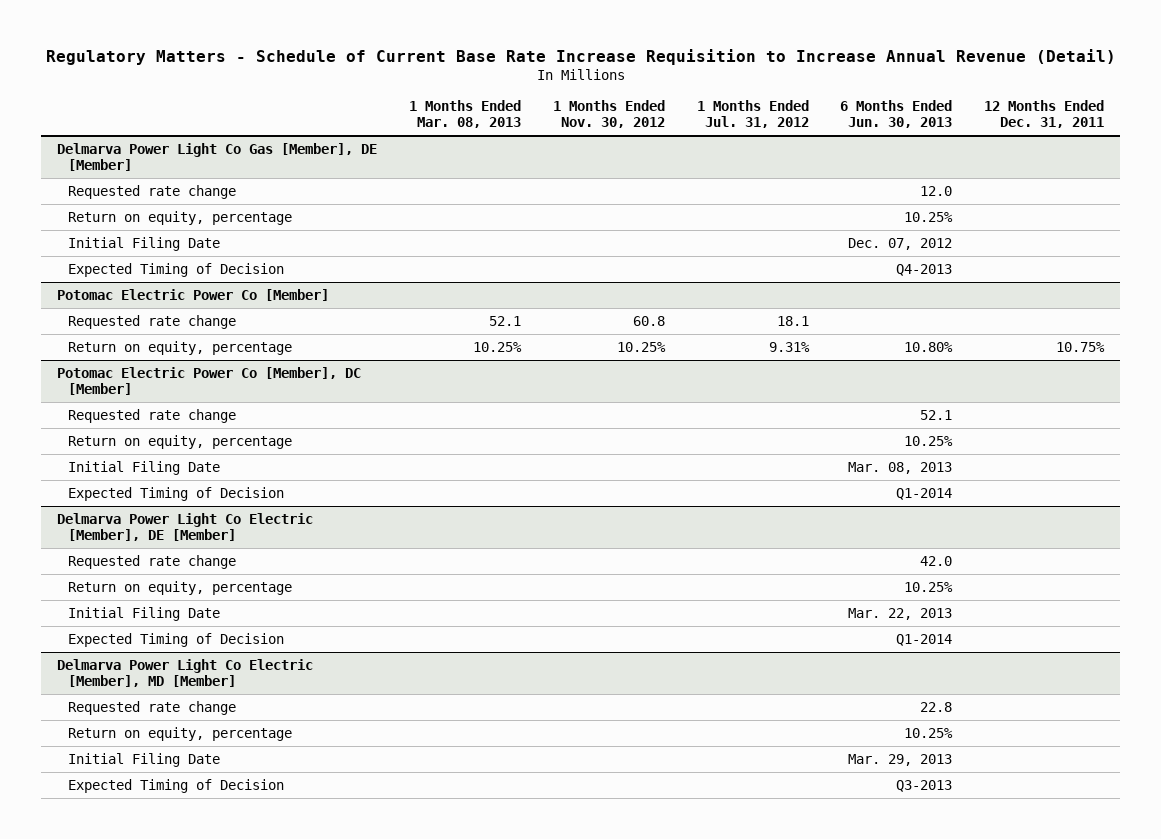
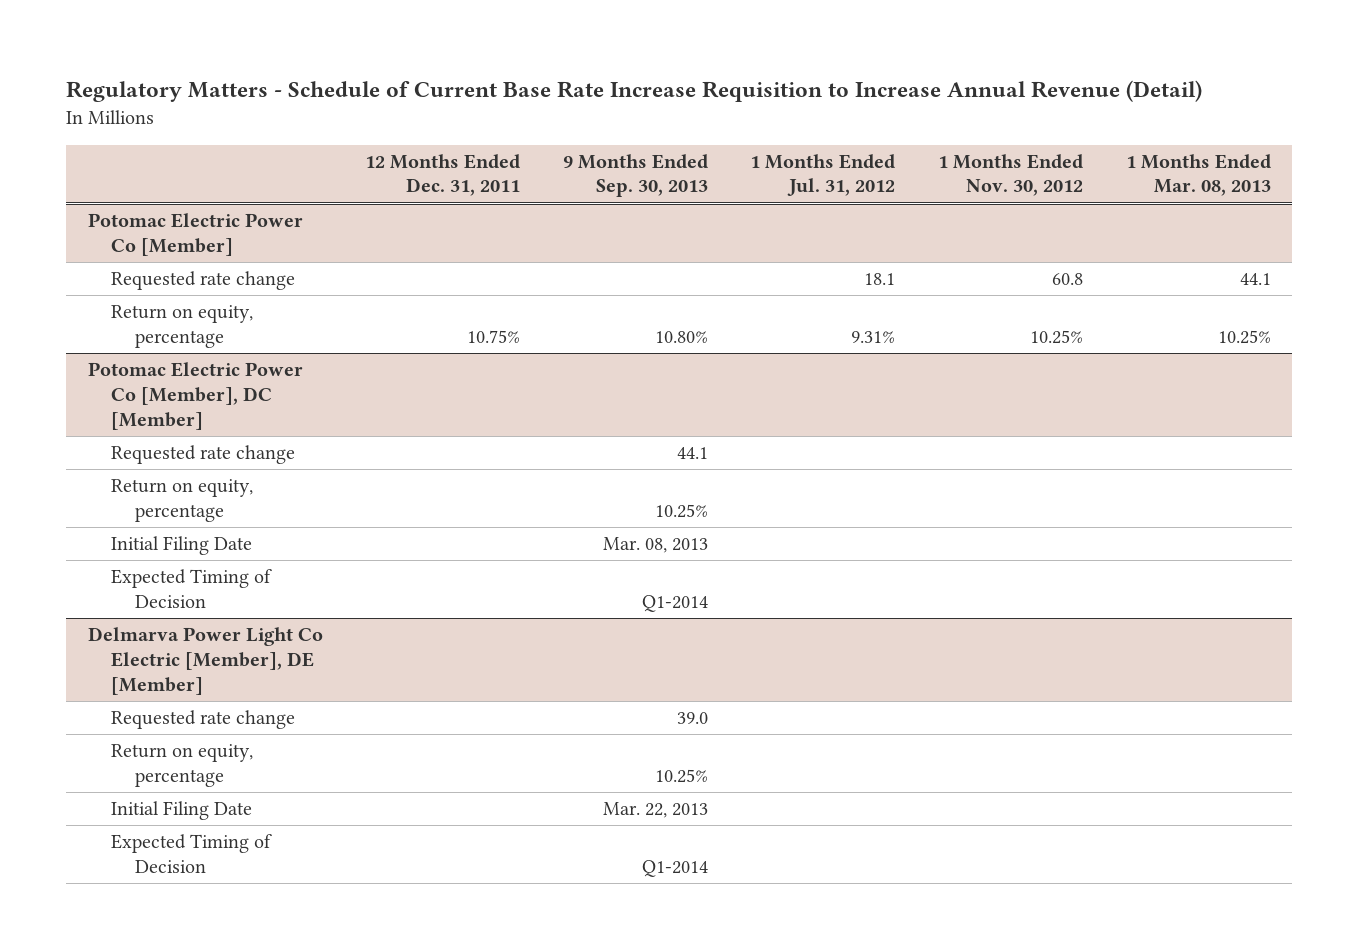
- | 1 Months Ended Mar. 08, 2013 | 1 Months Ended Nov. 30, 2012 | 1 Months Ended Jul. 31, 2012 | 6 Months Ended Jun. 30, 2013 | 12 Months Ended Dec. 31, 2011
+ | 12 Months Ended Dec. 31, 2011 | 9 Months Ended Sep. 30, 2013 | 1 Months Ended Jul. 31, 2012 | 1 Months Ended Nov. 30, 2012 | 1 Months Ended Mar. 08, 2013
- Delmarva Power Light Co Gas [Member], DE [Member]
- Requested rate change | | | | 12.0 |
- Return on equity, percentage | | | | 10.25% |
- Initial Filing Date | | | | Dec. 07, 2012 |
- Expected Timing of Decision | | | | Q4-2013 |
@ Potomac Electric Power Co [Member]
- Requested rate change | 52.1 | 60.8 | 18.1 | |
+ Requested rate change | | | 18.1 | 60.8 | 44.1
- Delmarva Power Light Co Electric [Member], MD [Member]
- Requested rate change | | | | 22.8 |
- Return on equity, percentage | | | | 10.25% |
- Initial Filing Date | | | | Mar. 29, 2013 |
- Expected Timing of Decision | | | | Q3-2013 |

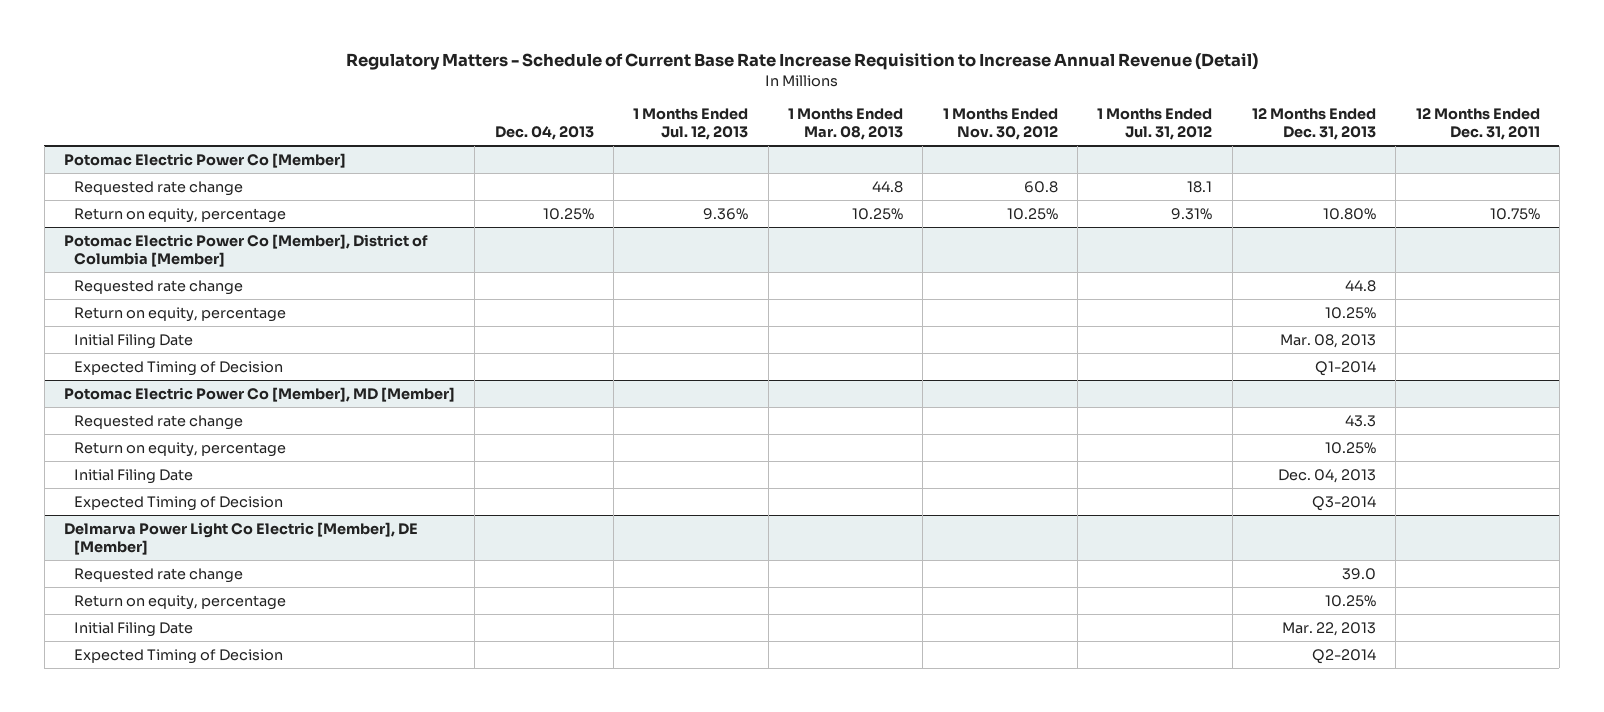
- | 12 Months Ended Dec. 31, 2011 | 9 Months Ended Sep. 30, 2013 | 1 Months Ended Jul. 31, 2012 | 1 Months Ended Nov. 30, 2012 | 1 Months Ended Mar. 08, 2013
+ | Dec. 04, 2013 | 1 Months Ended Jul. 12, 2013 | 1 Months Ended Mar. 08, 2013 | 1 Months Ended Nov. 30, 2012 | 1 Months Ended Jul. 31, 2012 | 12 Months Ended Dec. 31, 2013 | 12 Months Ended Dec. 31, 2011
@ Potomac Electric Power Co [Member]
- Requested rate change | | | 18.1 | 60.8 | 44.1
+ Requested rate change | | | 44.8 | 60.8 | 18.1 | |
- Potomac Electric Power Co [Member], DC [Member]
+ Potomac Electric Power Co [Member], District of Columbia [Member]
+ Requested rate change | | | | | | 44.8 |
+ Return on equity, percentage | | | | | | 10.25% |
+ Initial Filing Date | | | | | | Mar. 08, 2013 |
+ Expected Timing of Decision | | | | | | Q1-2014 |
+ Potomac Electric Power Co [Member], MD [Member]

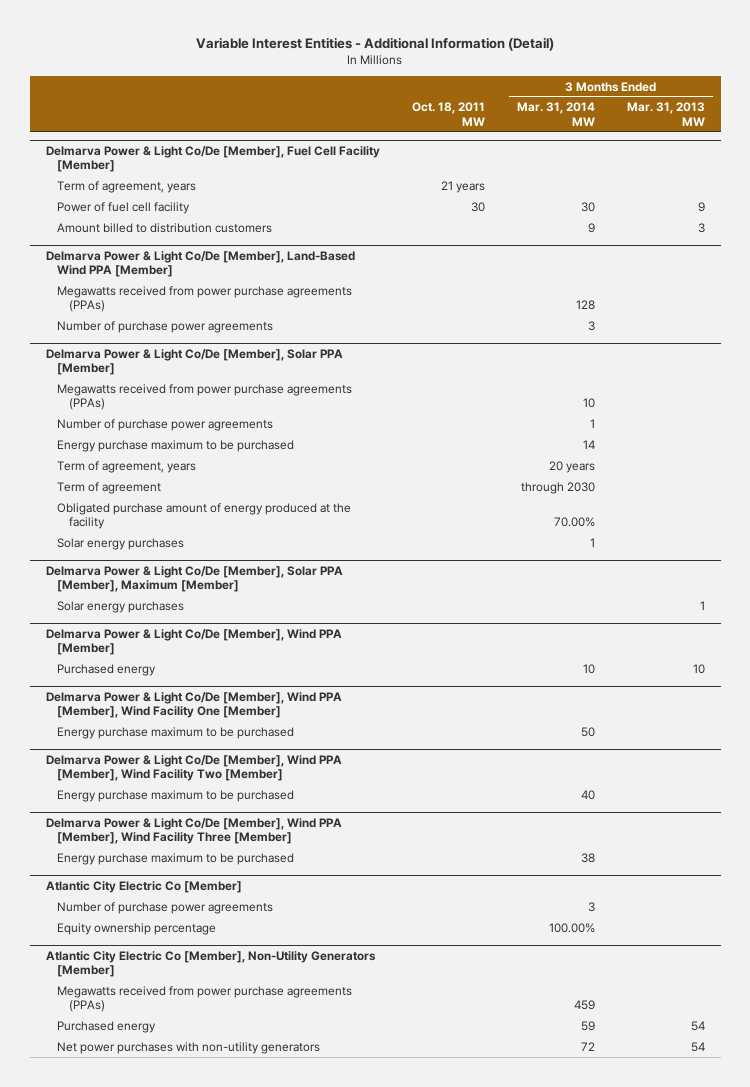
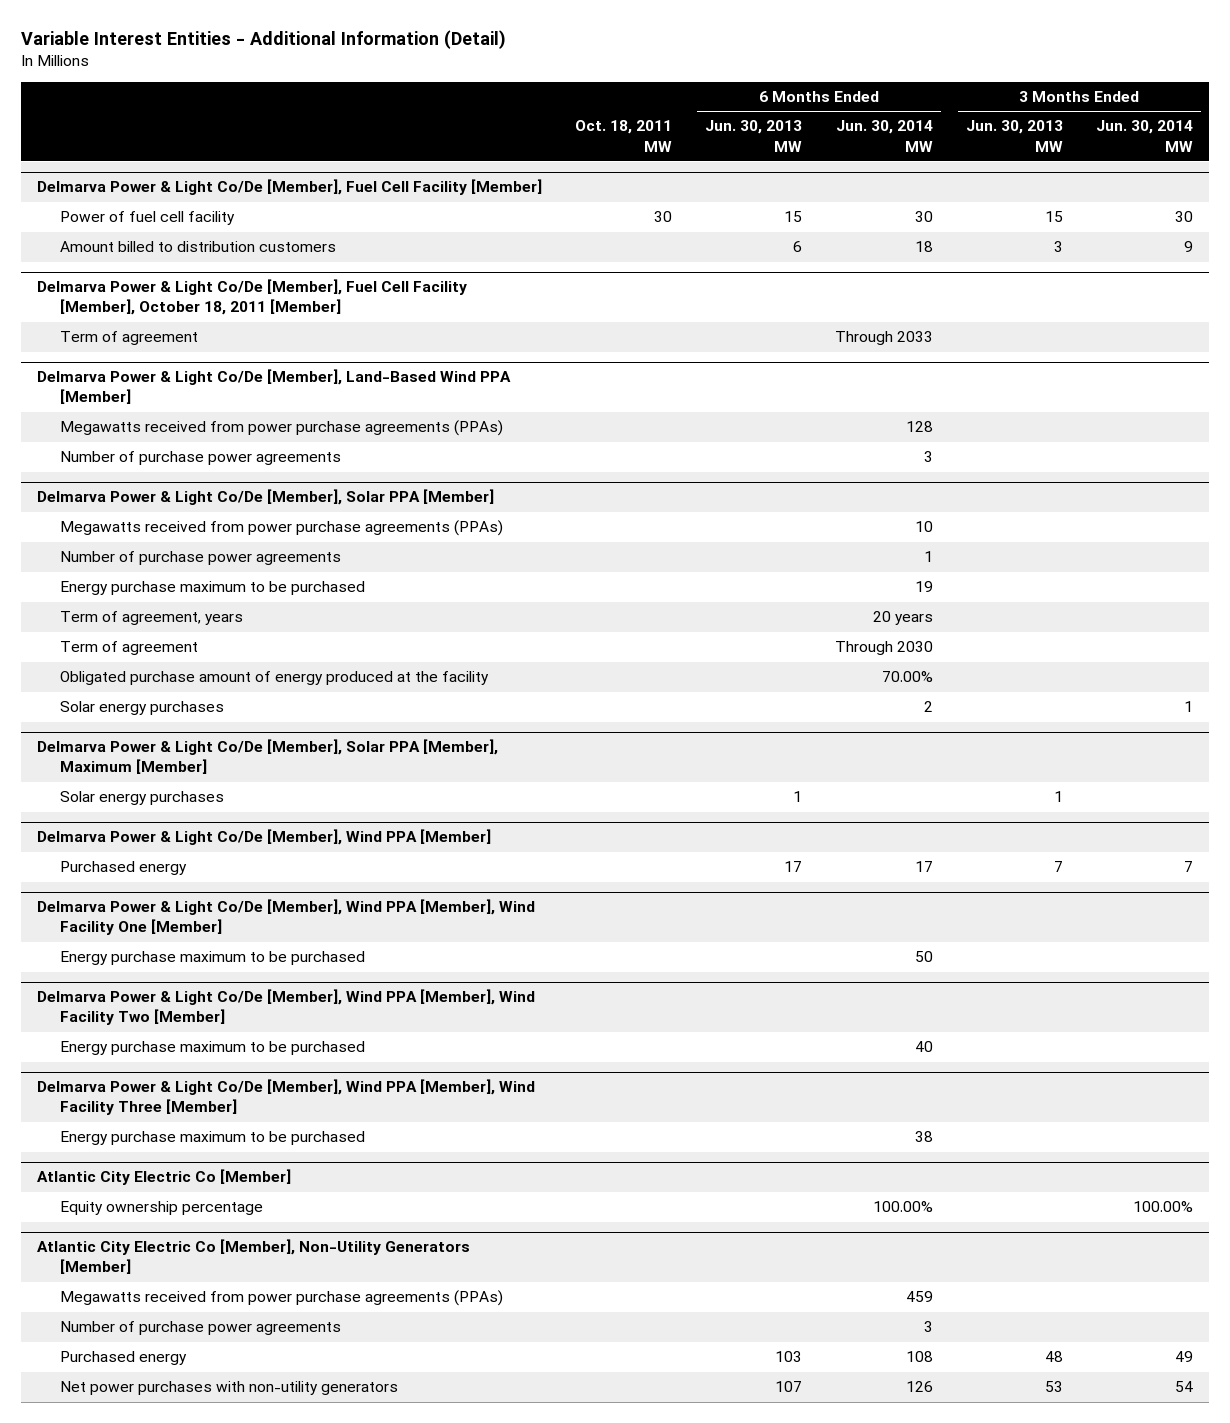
- | Oct. 18, 2011 MW | 3 Months Ended Mar. 31, 2014 MW | 3 Months Ended Mar. 31, 2013 MW
+ | Oct. 18, 2011 MW | 6 Months Ended Jun. 30, 2013 MW | 6 Months Ended Jun. 30, 2014 MW | 3 Months Ended Jun. 30, 2013 MW | 3 Months Ended Jun. 30, 2014 MW
@ Delmarva Power & Light Co/De [Member], Fuel Cell Facility [Member]
- Term of agreement, years | 21 years | |
+ Delmarva Power & Light Co/De [Member], Fuel Cell Facility [Member], October 18, 2011 [Member]
+ Term of agreement | | | Through 2033 | |
@ Atlantic City Electric Co [Member]
- Number of purchase power agreements | | 3 |
@ Atlantic City Electric Co [Member], Non-Utility Generators [Member]
+ Number of purchase power agreements | | | 3 | |

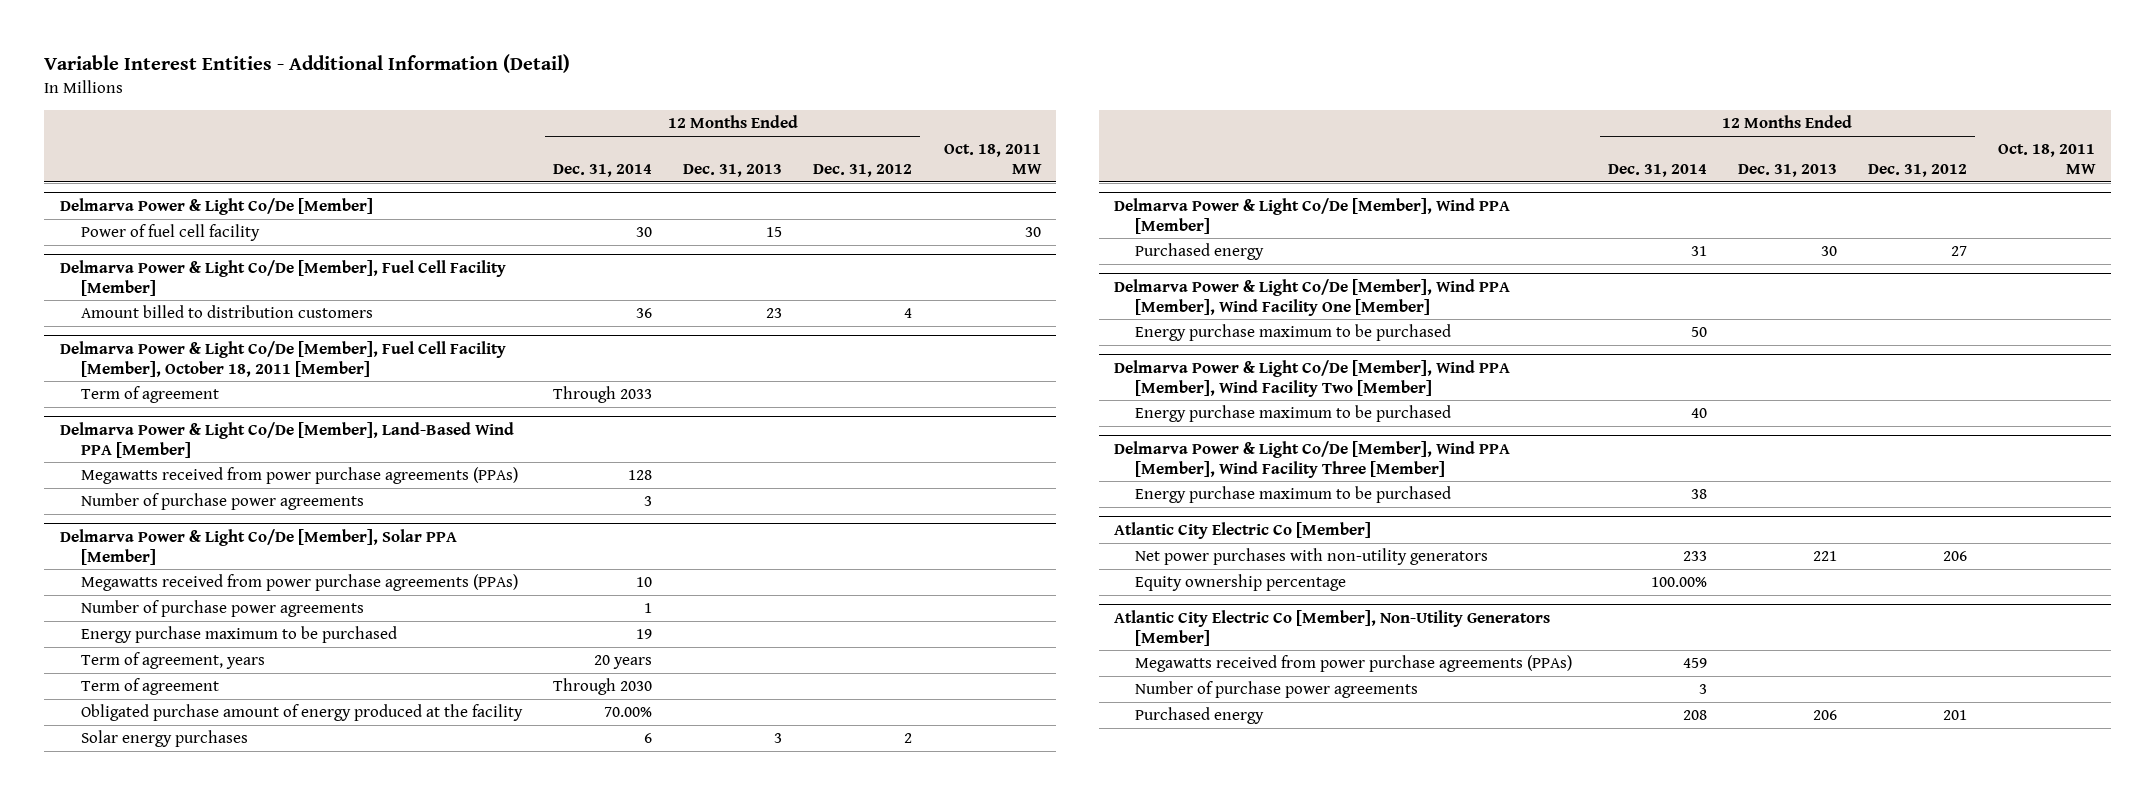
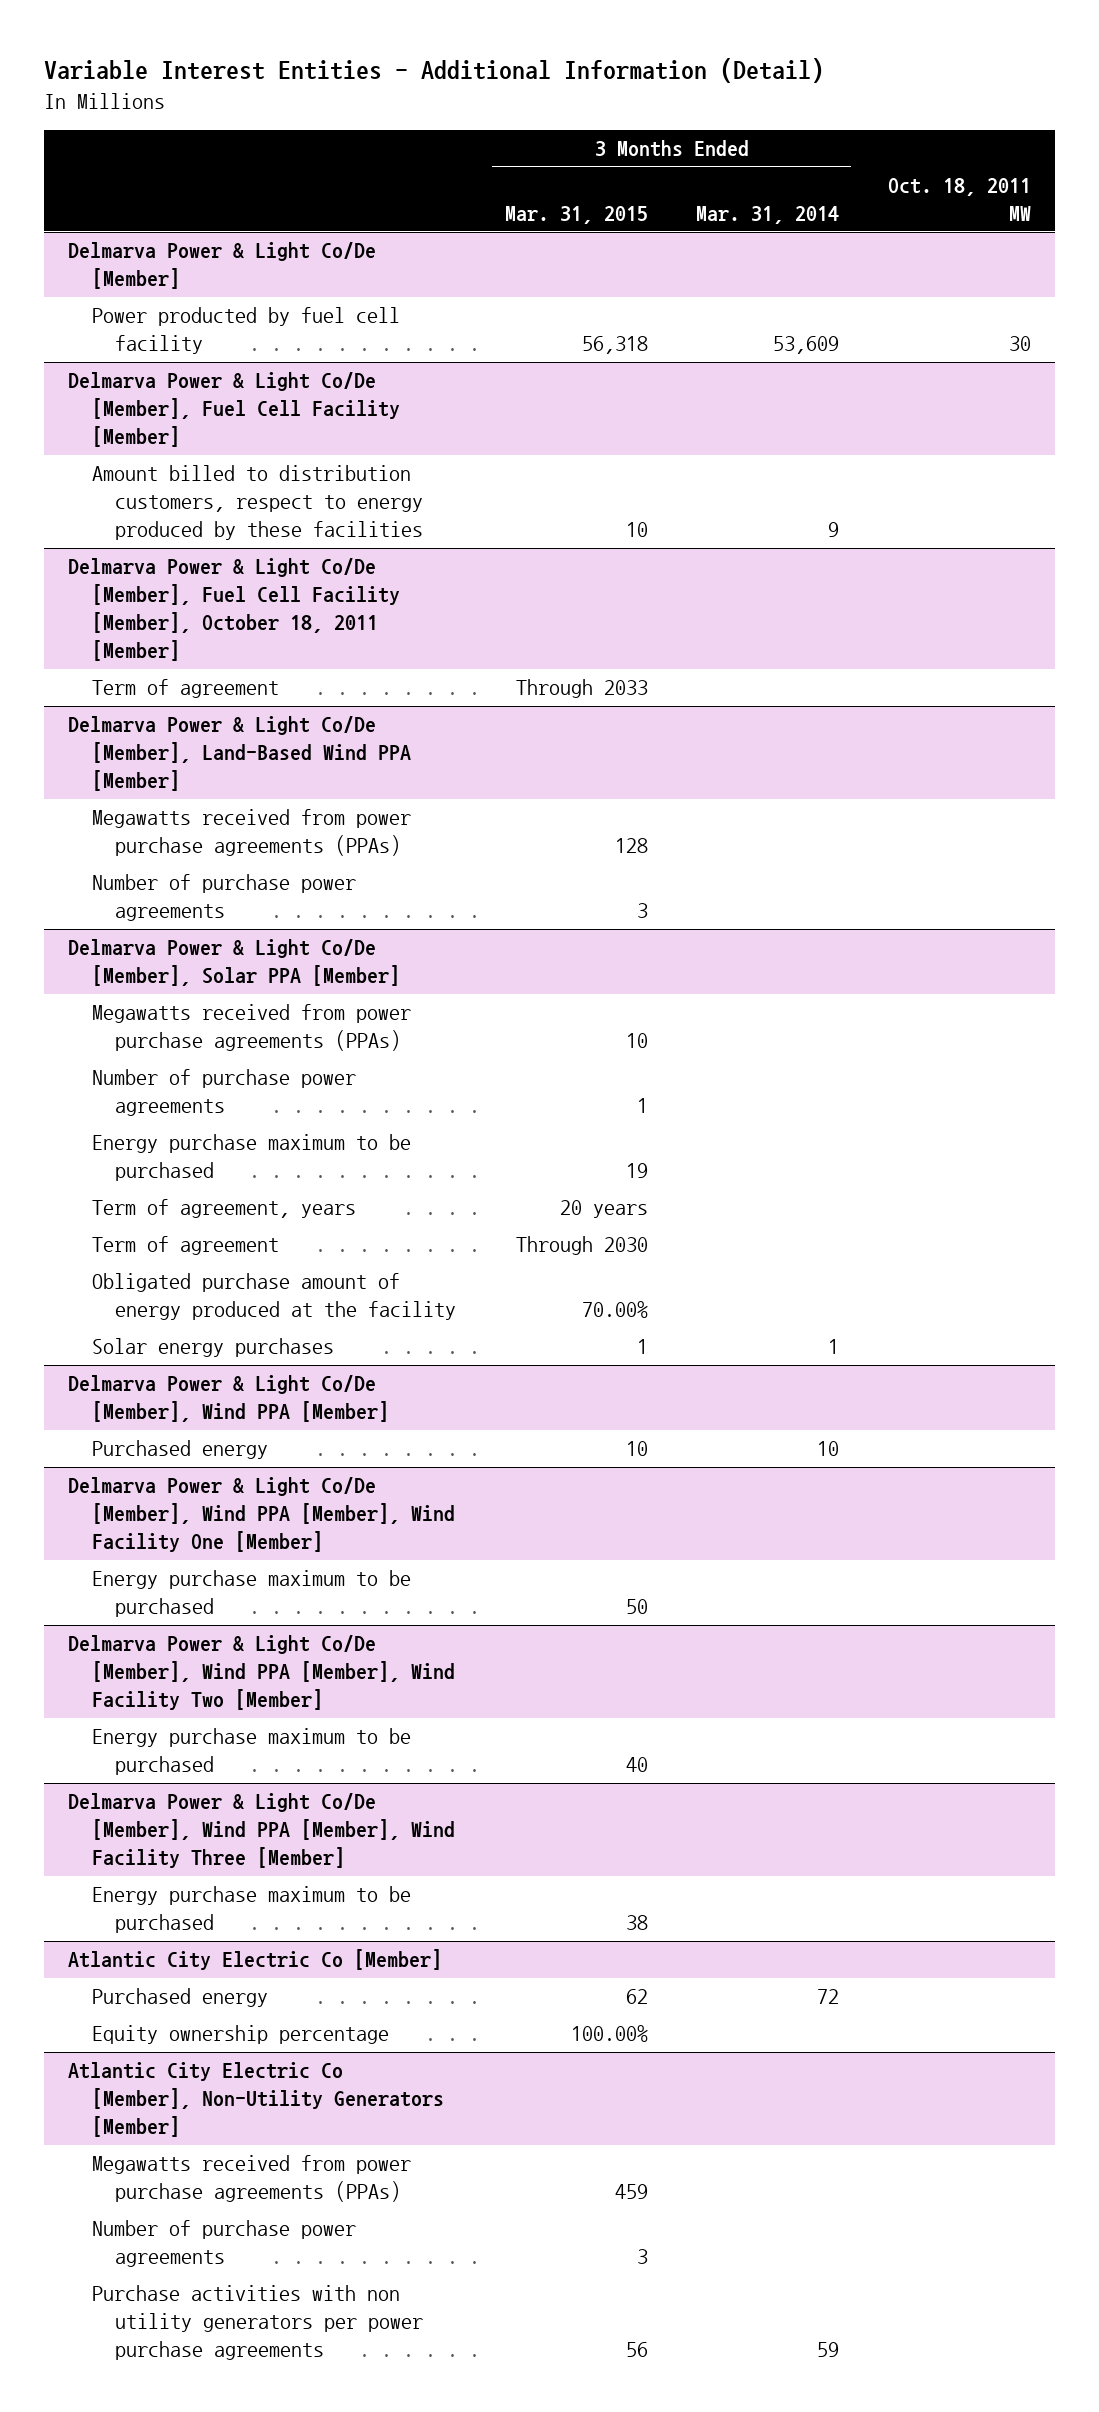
- | 12 Months Ended Dec. 31, 2014 | 12 Months Ended Dec. 31, 2013 | 12 Months Ended Dec. 31, 2012 | Oct. 18, 2011 MW
+ | 3 Months Ended Mar. 31, 2015 | 3 Months Ended Mar. 31, 2014 | Oct. 18, 2011 MW
@ Delmarva Power & Light Co/De [Member]
- Power of fuel cell facility | 30 | 15 | | 30
+ Power producted by fuel cell facility | 56,318 | 53,609 | 30
@ Delmarva Power & Light Co/De [Member], Fuel Cell Facility [Member]
- Amount billed to distribution customers | 36 | 23 | 4 |
+ Amount billed to distribution customers, respect to energy produced by these facilities | 10 | 9 |
@ Atlantic City Electric Co [Member]
- Net power purchases with non-utility generators | 233 | 221 | 206 |
+ Purchased energy | 62 | 72 |
@ Atlantic City Electric Co [Member], Non-Utility Generators [Member]
- Purchased energy | 208 | 206 | 201 |
+ Purchase activities with non utility generators per power purchase agreements | 56 | 59 |

